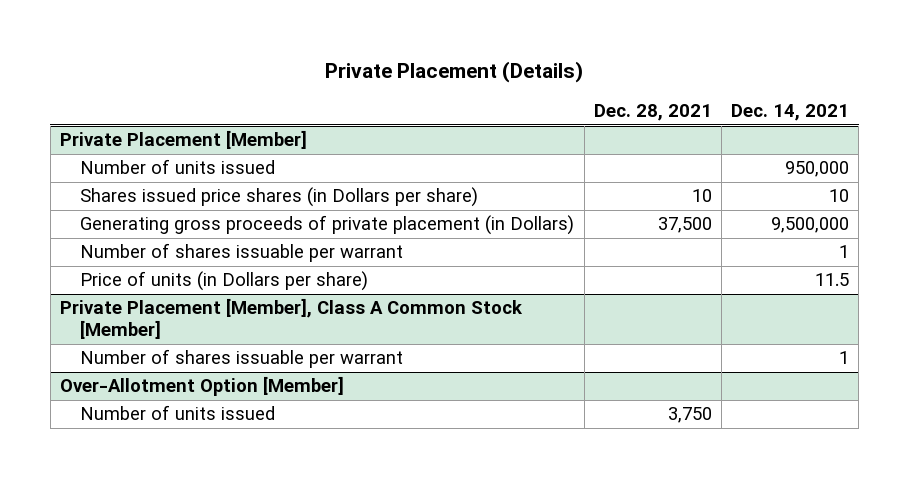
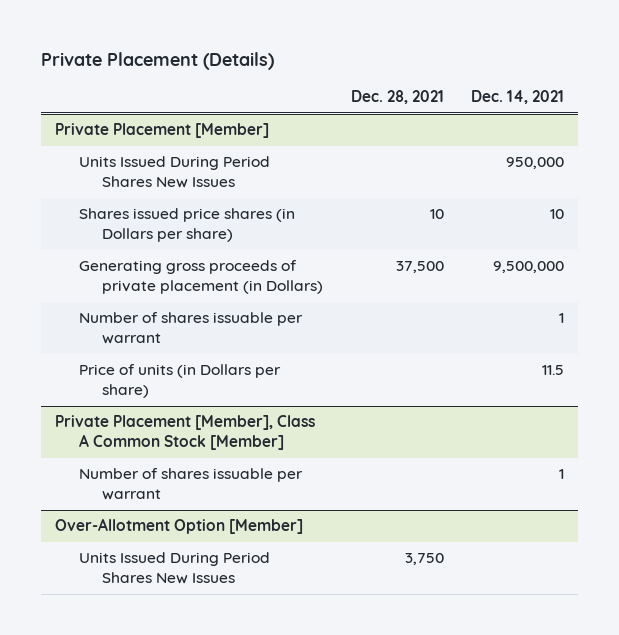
@ Private Placement [Member]
- Number of units issued | | 950,000
+ Units Issued During Period Shares New Issues | | 950,000
@ Over-Allotment Option [Member]
- Number of units issued | 3,750 |
+ Units Issued During Period Shares New Issues | 3,750 |

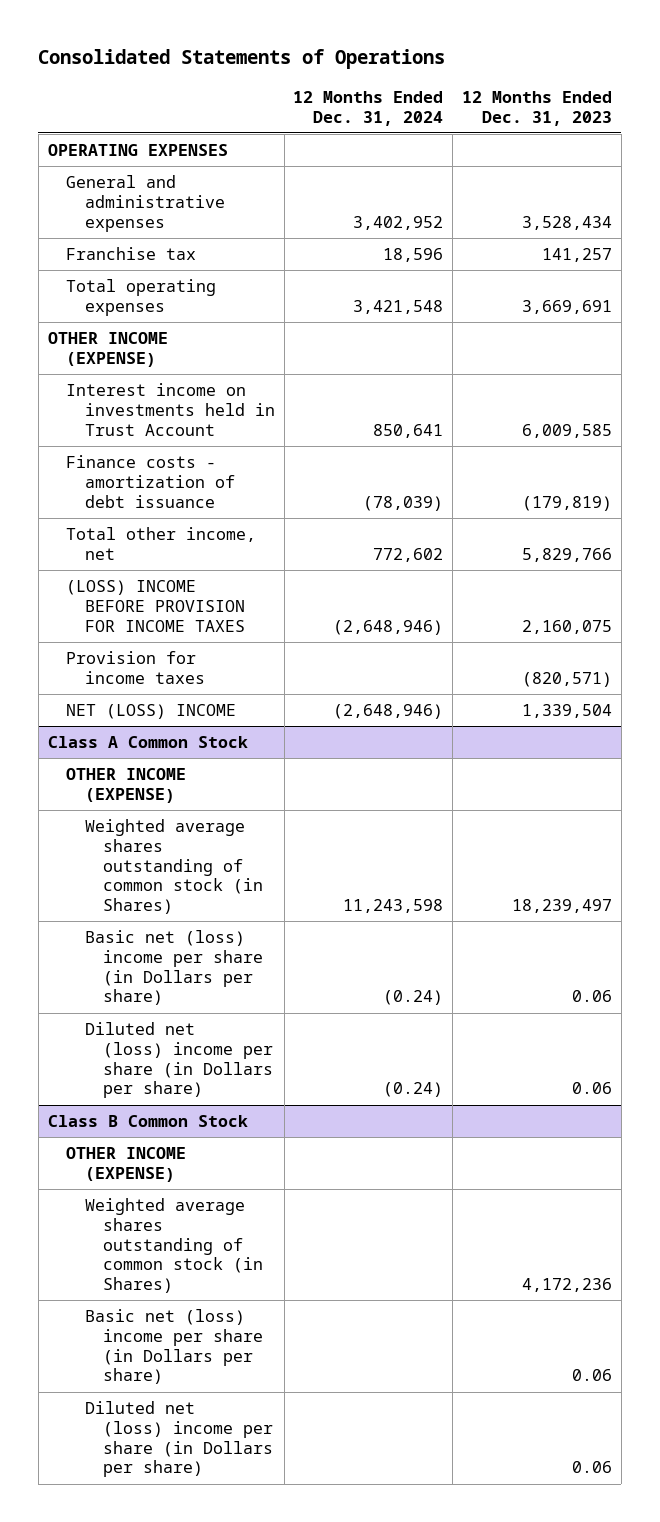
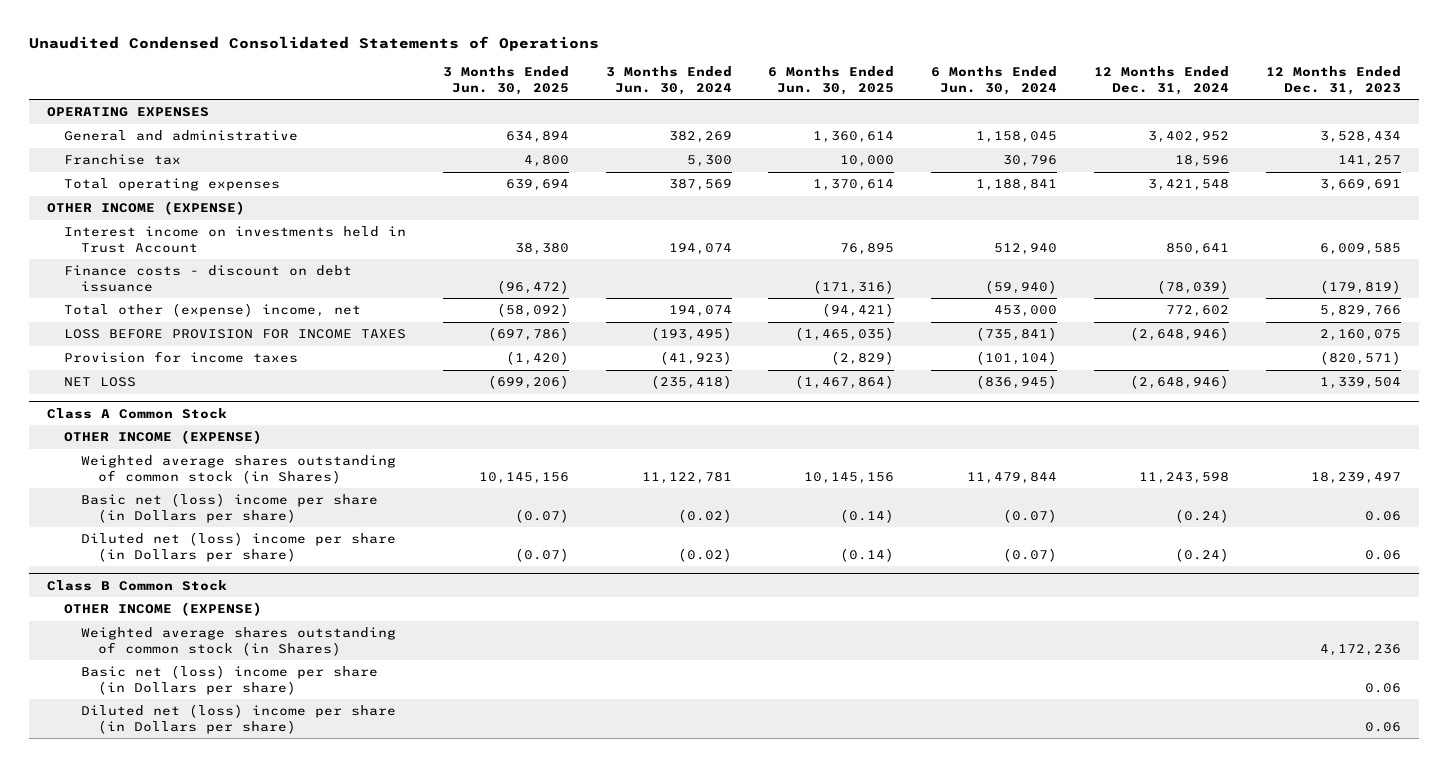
- Consolidated Statements of Operations
+ Unaudited Condensed Consolidated Statements of Operations
- | 12 Months Ended Dec. 31, 2024 | 12 Months Ended Dec. 31, 2023
+ | 3 Months Ended Jun. 30, 2025 | 3 Months Ended Jun. 30, 2024 | 6 Months Ended Jun. 30, 2025 | 6 Months Ended Jun. 30, 2024 | 12 Months Ended Dec. 31, 2024 | 12 Months Ended Dec. 31, 2023
- General and administrative expenses | 3,402,952 | 3,528,434
+ General and administrative | 634,894 | 382,269 | 1,360,614 | 1,158,045 | 3,402,952 | 3,528,434
- Finance costs - amortization of debt issuance | (78,039) | (179,819)
- Total other income, net | 772,602 | 5,829,766
- (LOSS) INCOME BEFORE PROVISION FOR INCOME TAXES | (2,648,946) | 2,160,075
+ Finance costs - discount on debt issuance | (96,472) | | (171,316) | (59,940) | (78,039) | (179,819)
+ Total other (expense) income, net | (58,092) | 194,074 | (94,421) | 453,000 | 772,602 | 5,829,766
+ LOSS BEFORE PROVISION FOR INCOME TAXES | (697,786) | (193,495) | (1,465,035) | (735,841) | (2,648,946) | 2,160,075
- NET (LOSS) INCOME | (2,648,946) | 1,339,504
+ NET LOSS | (699,206) | (235,418) | (1,467,864) | (836,945) | (2,648,946) | 1,339,504

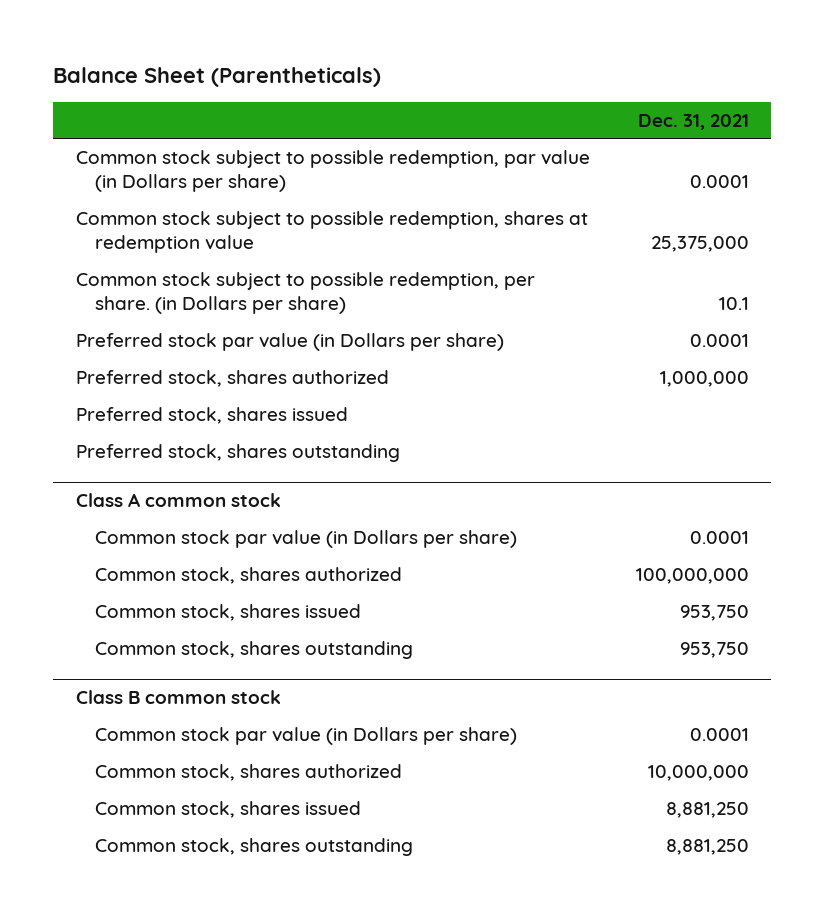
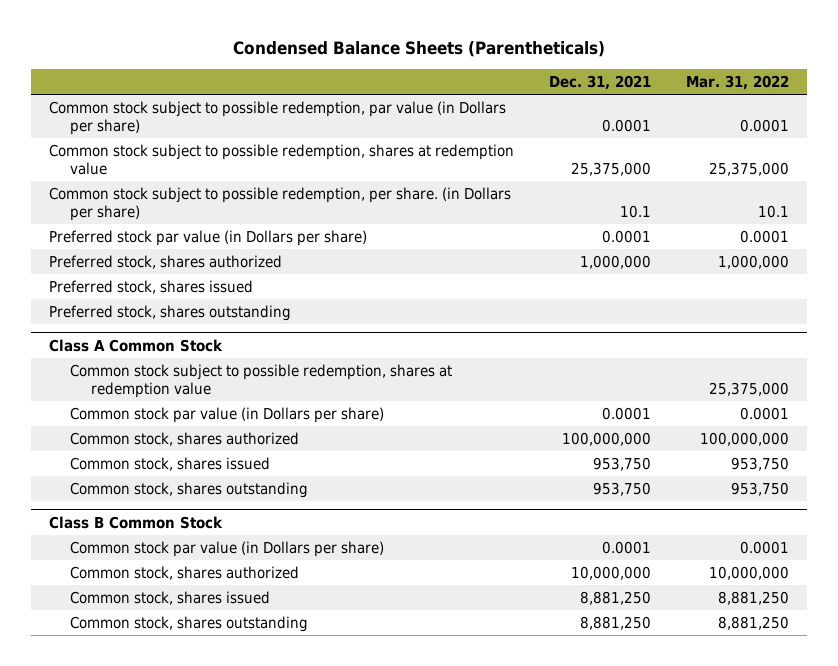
- Balance Sheet (Parentheticals)
+ Condensed Balance Sheets (Parentheticals)
- | Dec. 31, 2021
+ | Dec. 31, 2021 | Mar. 31, 2022
- Class A common stock
+ Class A Common Stock
+ Common stock subject to possible redemption, shares at redemption value | | 25,375,000
- Class B common stock
+ Class B Common Stock

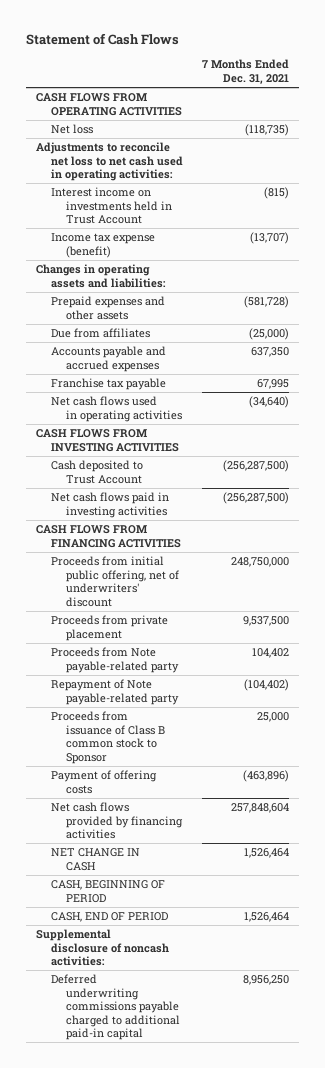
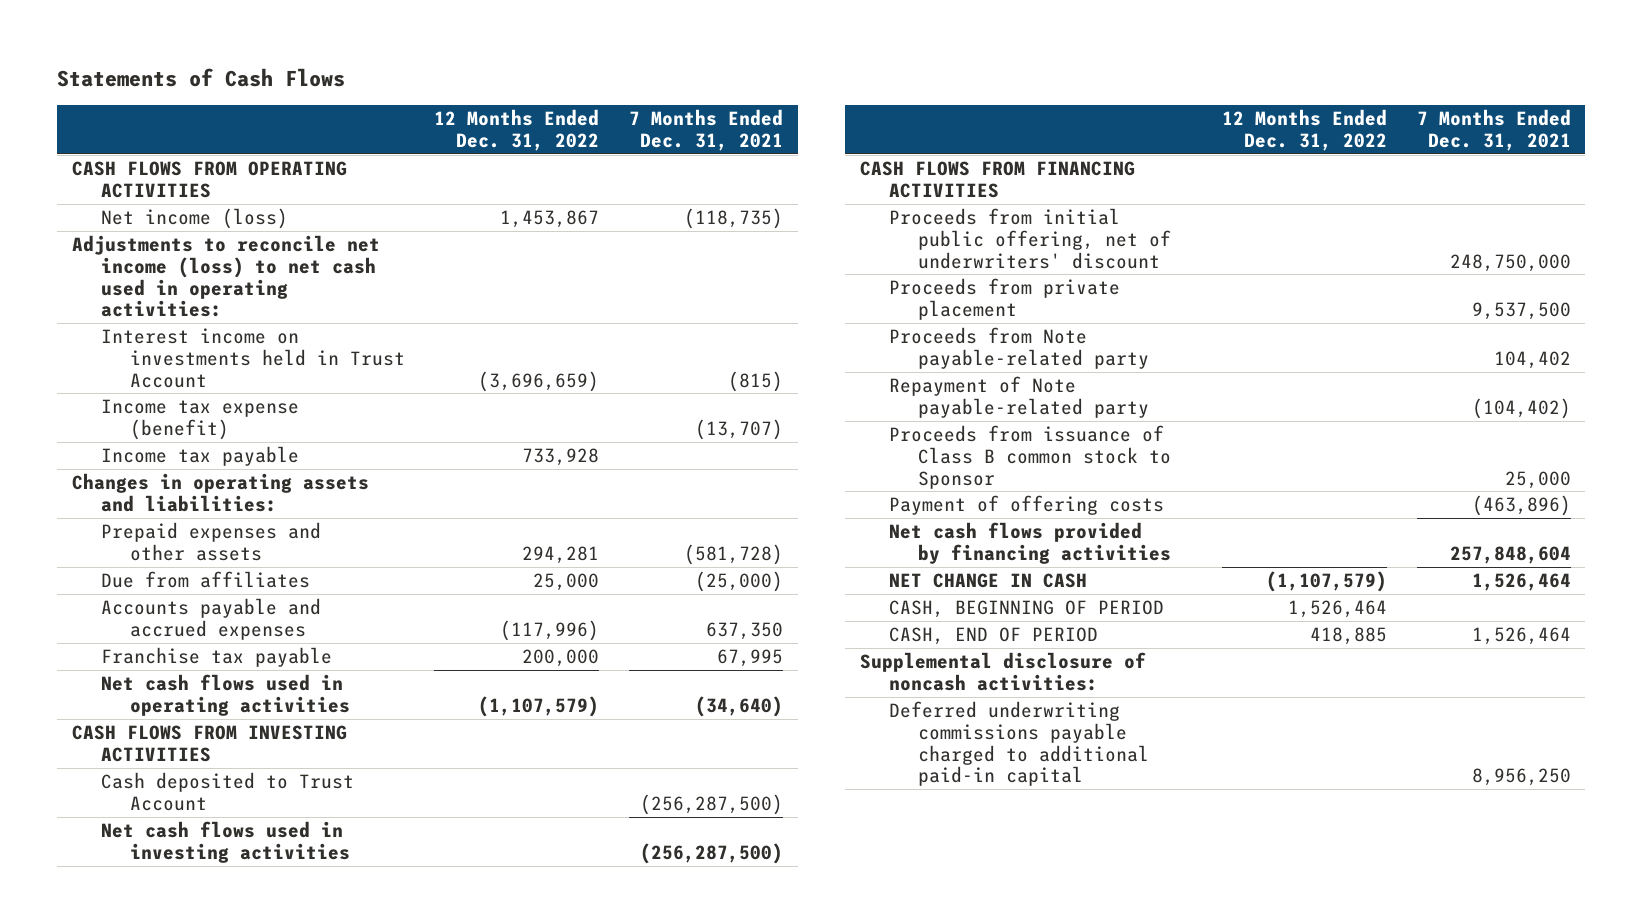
- Statement of Cash Flows
+ Statements of Cash Flows
- | 7 Months Ended Dec. 31, 2021
+ | 12 Months Ended Dec. 31, 2022 | 7 Months Ended Dec. 31, 2021
- Net loss | (118,735)
- Adjustments to reconcile net loss to net cash used in operating activities:
+ Net income (loss) | 1,453,867 | (118,735)
+ Adjustments to reconcile net income (loss) to net cash used in operating activities:
+ Income tax payable | 733,928 |
- Net cash flows paid in investing activities | (256,287,500)
+ Net cash flows used in investing activities | | (256,287,500)

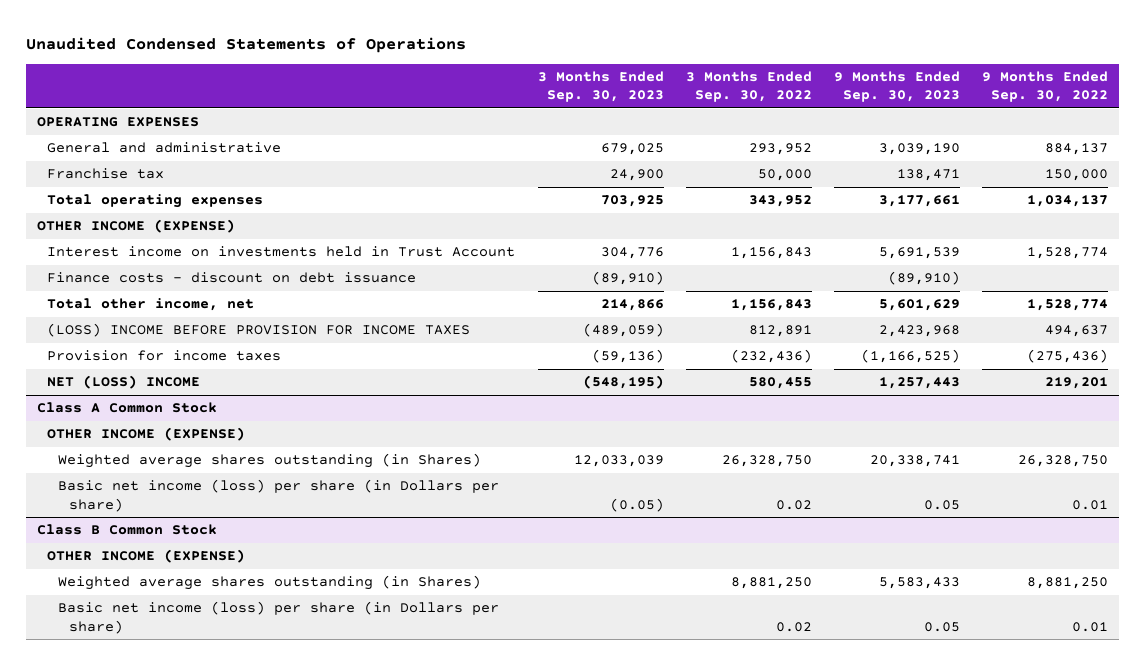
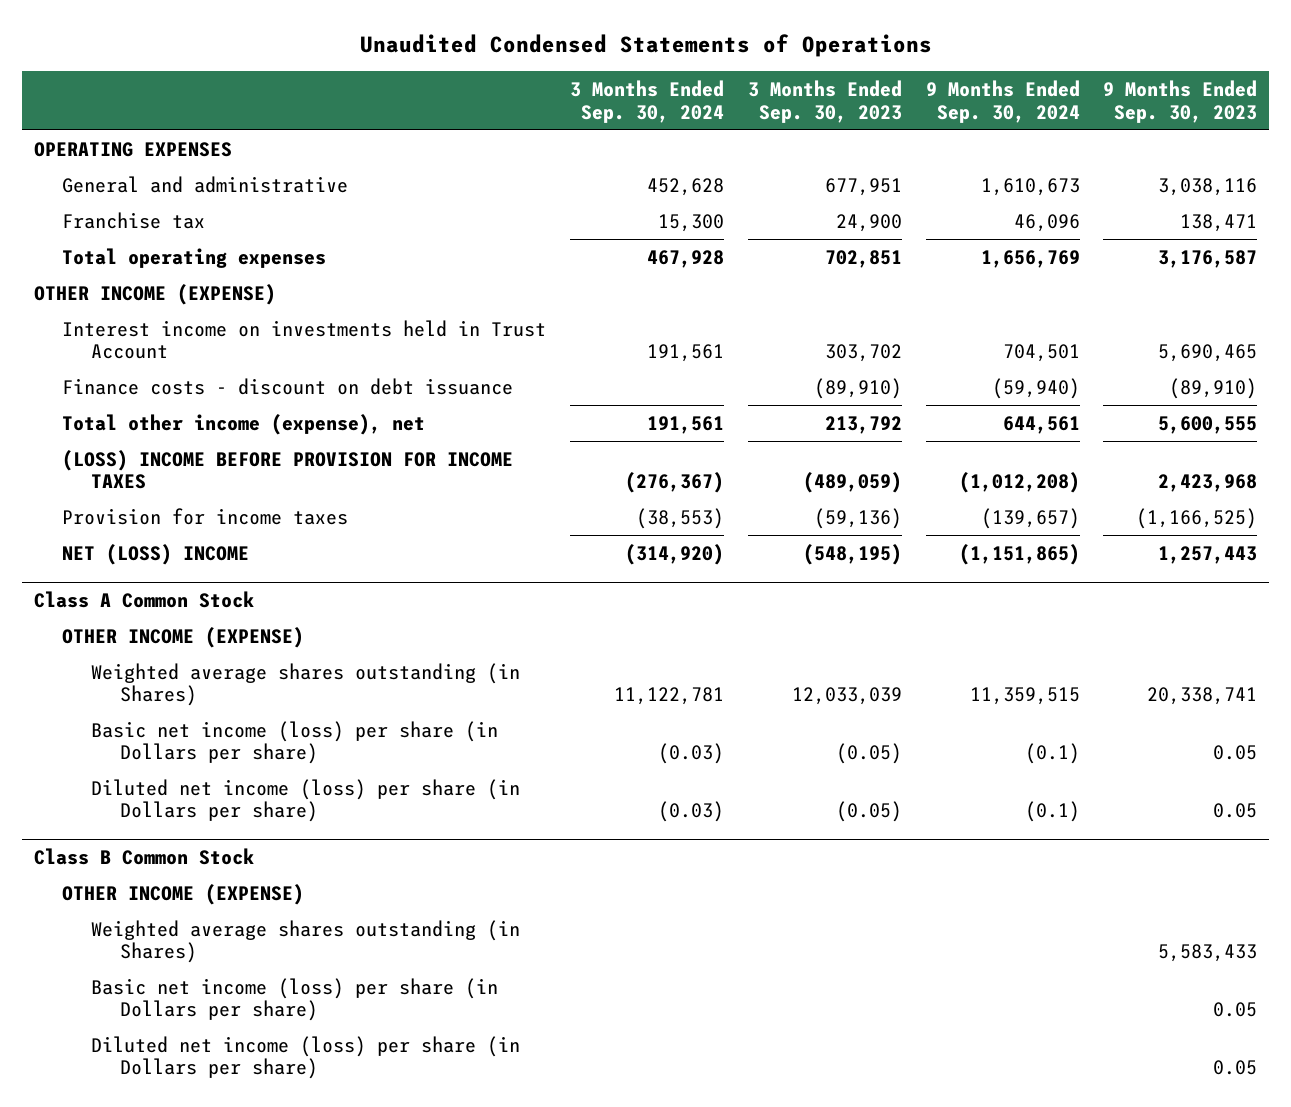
- | 3 Months Ended Sep. 30, 2023 | 3 Months Ended Sep. 30, 2022 | 9 Months Ended Sep. 30, 2023 | 9 Months Ended Sep. 30, 2022
+ | 3 Months Ended Sep. 30, 2024 | 3 Months Ended Sep. 30, 2023 | 9 Months Ended Sep. 30, 2024 | 9 Months Ended Sep. 30, 2023
- General and administrative | 679,025 | 293,952 | 3,039,190 | 884,137
+ General and administrative | 452,628 | 677,951 | 1,610,673 | 3,038,116
- Total operating expenses | 703,925 | 343,952 | 3,177,661 | 1,034,137
+ Total operating expenses | 467,928 | 702,851 | 1,656,769 | 3,176,587
- Interest income on investments held in Trust Account | 304,776 | 1,156,843 | 5,691,539 | 1,528,774
+ Interest income on investments held in Trust Account | 191,561 | 303,702 | 704,501 | 5,690,465
- Total other income, net | 214,866 | 1,156,843 | 5,601,629 | 1,528,774
+ Total other income (expense), net | 191,561 | 213,792 | 644,561 | 5,600,555
@ Class A Common Stock
+ Diluted net income (loss) per share (in Dollars per share) | (0.03) | (0.05) | (0.1) | 0.05
@ Class B Common Stock
+ Diluted net income (loss) per share (in Dollars per share) | | | | 0.05

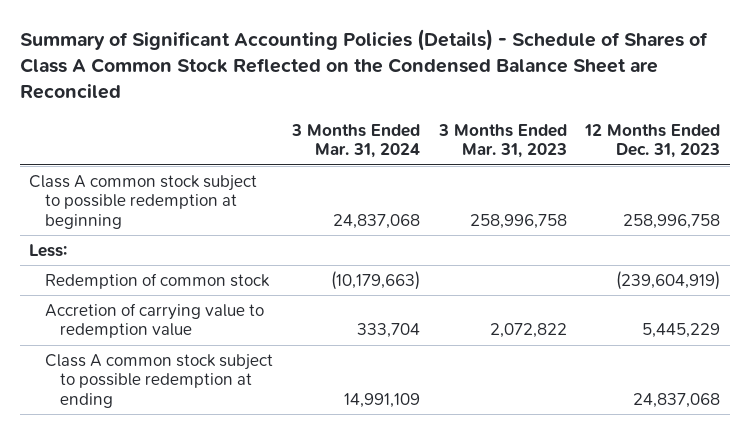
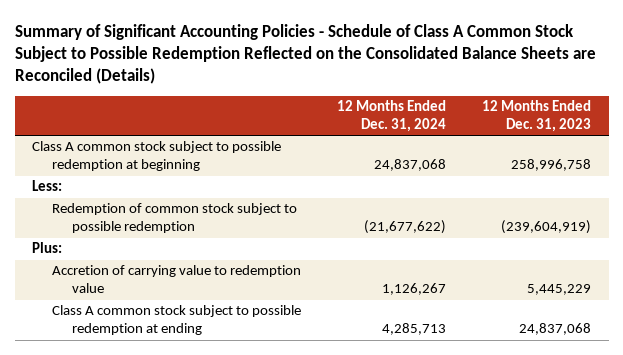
- Summary of Significant Accounting Policies (Details) - Schedule of Shares of Class A Common Stock Reflected on the Condensed Balance Sheet are Reconciled
+ Summary of Significant Accounting Policies - Schedule of Class A Common Stock Subject to Possible Redemption Reflected on the Consolidated Balance Sheets are Reconciled (Details)
- | 3 Months Ended Mar. 31, 2024 | 3 Months Ended Mar. 31, 2023 | 12 Months Ended Dec. 31, 2023
+ | 12 Months Ended Dec. 31, 2024 | 12 Months Ended Dec. 31, 2023
- Redemption of common stock | (10,179,663) | | (239,604,919)
+ Redemption of common stock subject to possible redemption | (21,677,622) | (239,604,919)
+ Plus:

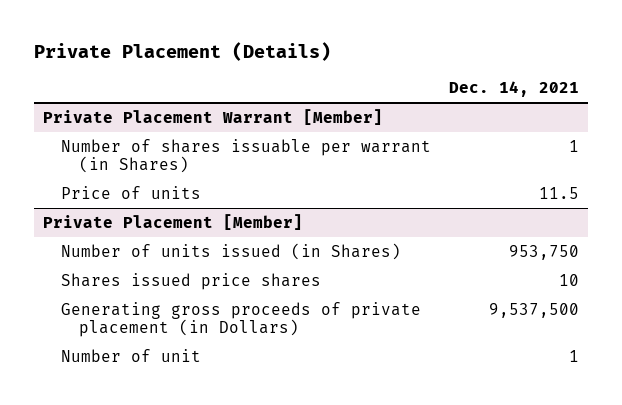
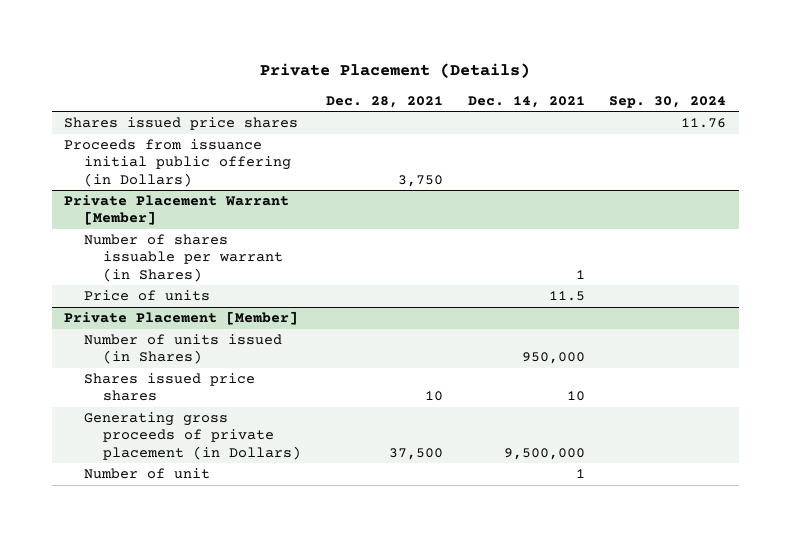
- | Dec. 14, 2021
+ | Dec. 28, 2021 | Dec. 14, 2021 | Sep. 30, 2024
+ Shares issued price shares | | | 11.76
+ Proceeds from issuance initial public offering (in Dollars) | 3,750 | |
@ Private Placement [Member]
- Number of units issued (in Shares) | 953,750
+ Number of units issued (in Shares) | | 950,000 |
- Generating gross proceeds of private placement (in Dollars) | 9,537,500
+ Generating gross proceeds of private placement (in Dollars) | 37,500 | 9,500,000 |

